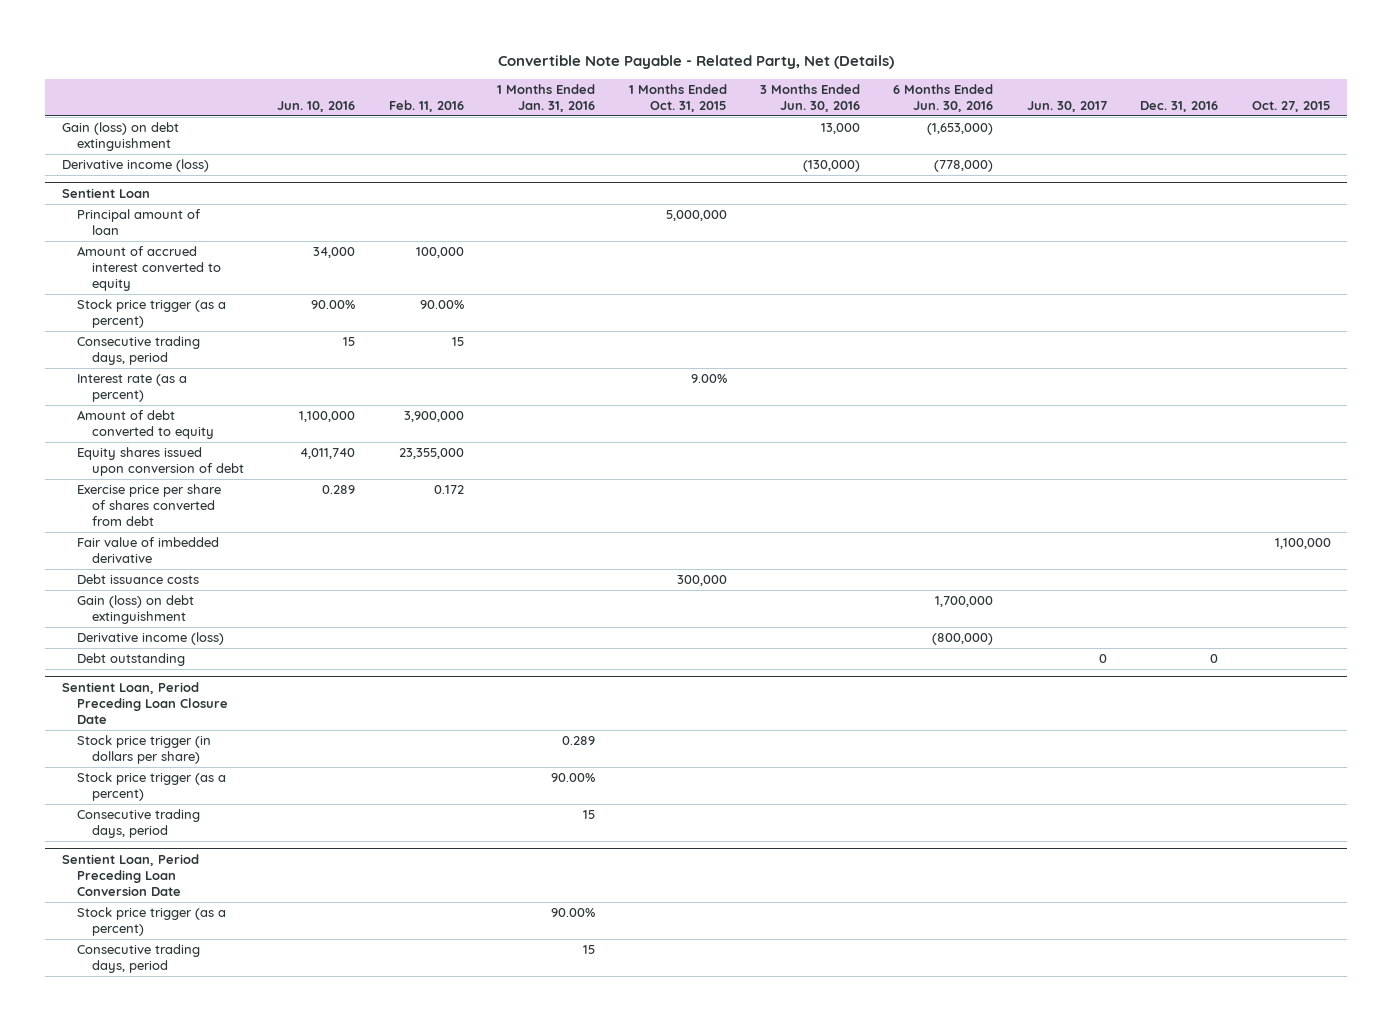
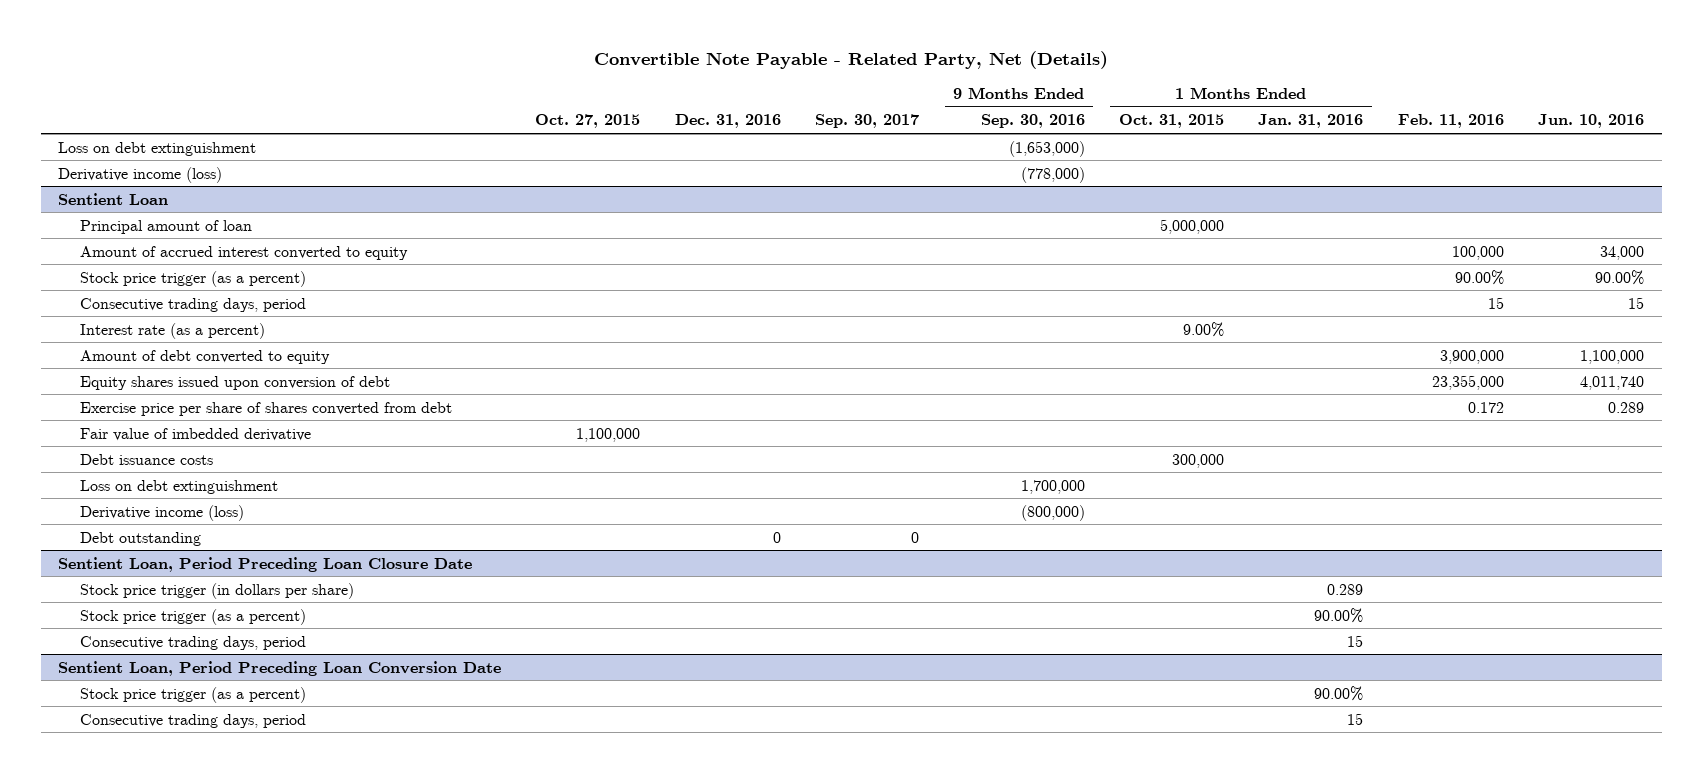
- | Jun. 10, 2016 | Feb. 11, 2016 | 1 Months Ended Jan. 31, 2016 | 1 Months Ended Oct. 31, 2015 | 3 Months Ended Jun. 30, 2016 | 6 Months Ended Jun. 30, 2016 | Jun. 30, 2017 | Dec. 31, 2016 | Oct. 27, 2015
+ | Oct. 27, 2015 | Dec. 31, 2016 | Sep. 30, 2017 | 9 Months Ended Sep. 30, 2016 | 1 Months Ended Oct. 31, 2015 | 1 Months Ended Jan. 31, 2016 | Feb. 11, 2016 | Jun. 10, 2016
- Gain (loss) on debt extinguishment | | | | | 13,000 | (1,653,000) | | |
+ Loss on debt extinguishment | | | | (1,653,000) | | | |
@ Sentient Loan
- Gain (loss) on debt extinguishment | | | | | | 1,700,000 | | |
+ Loss on debt extinguishment | | | | 1,700,000 | | | |

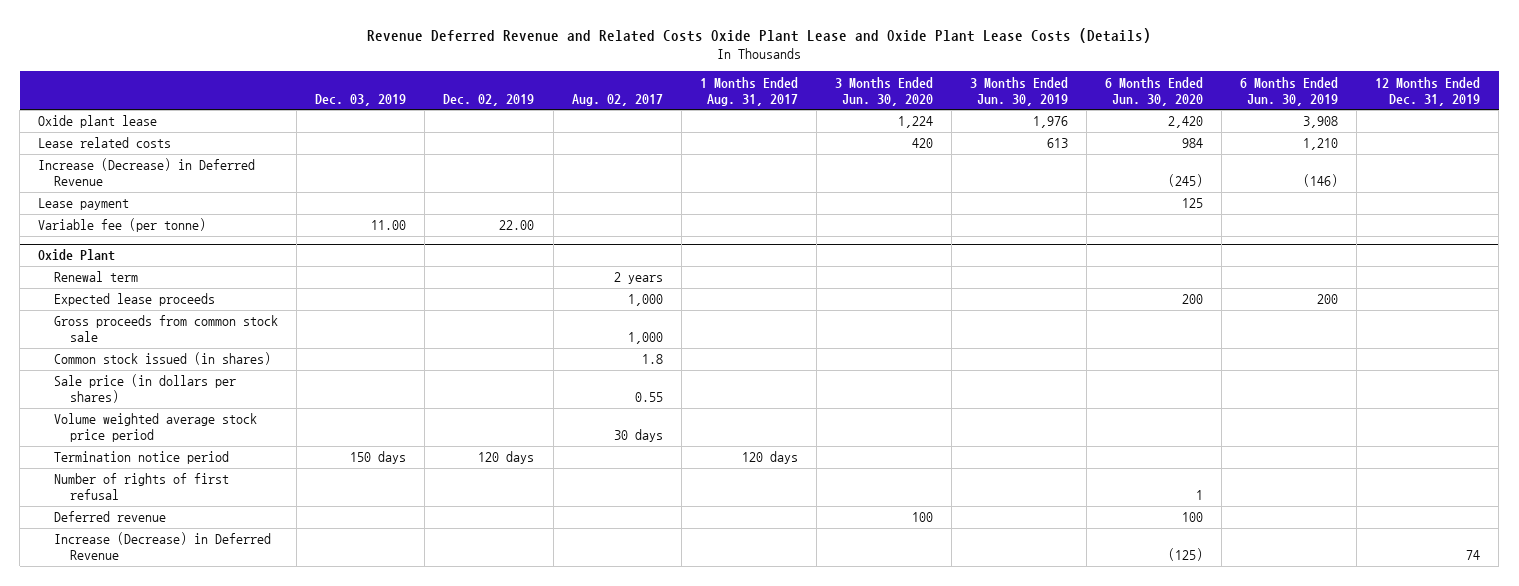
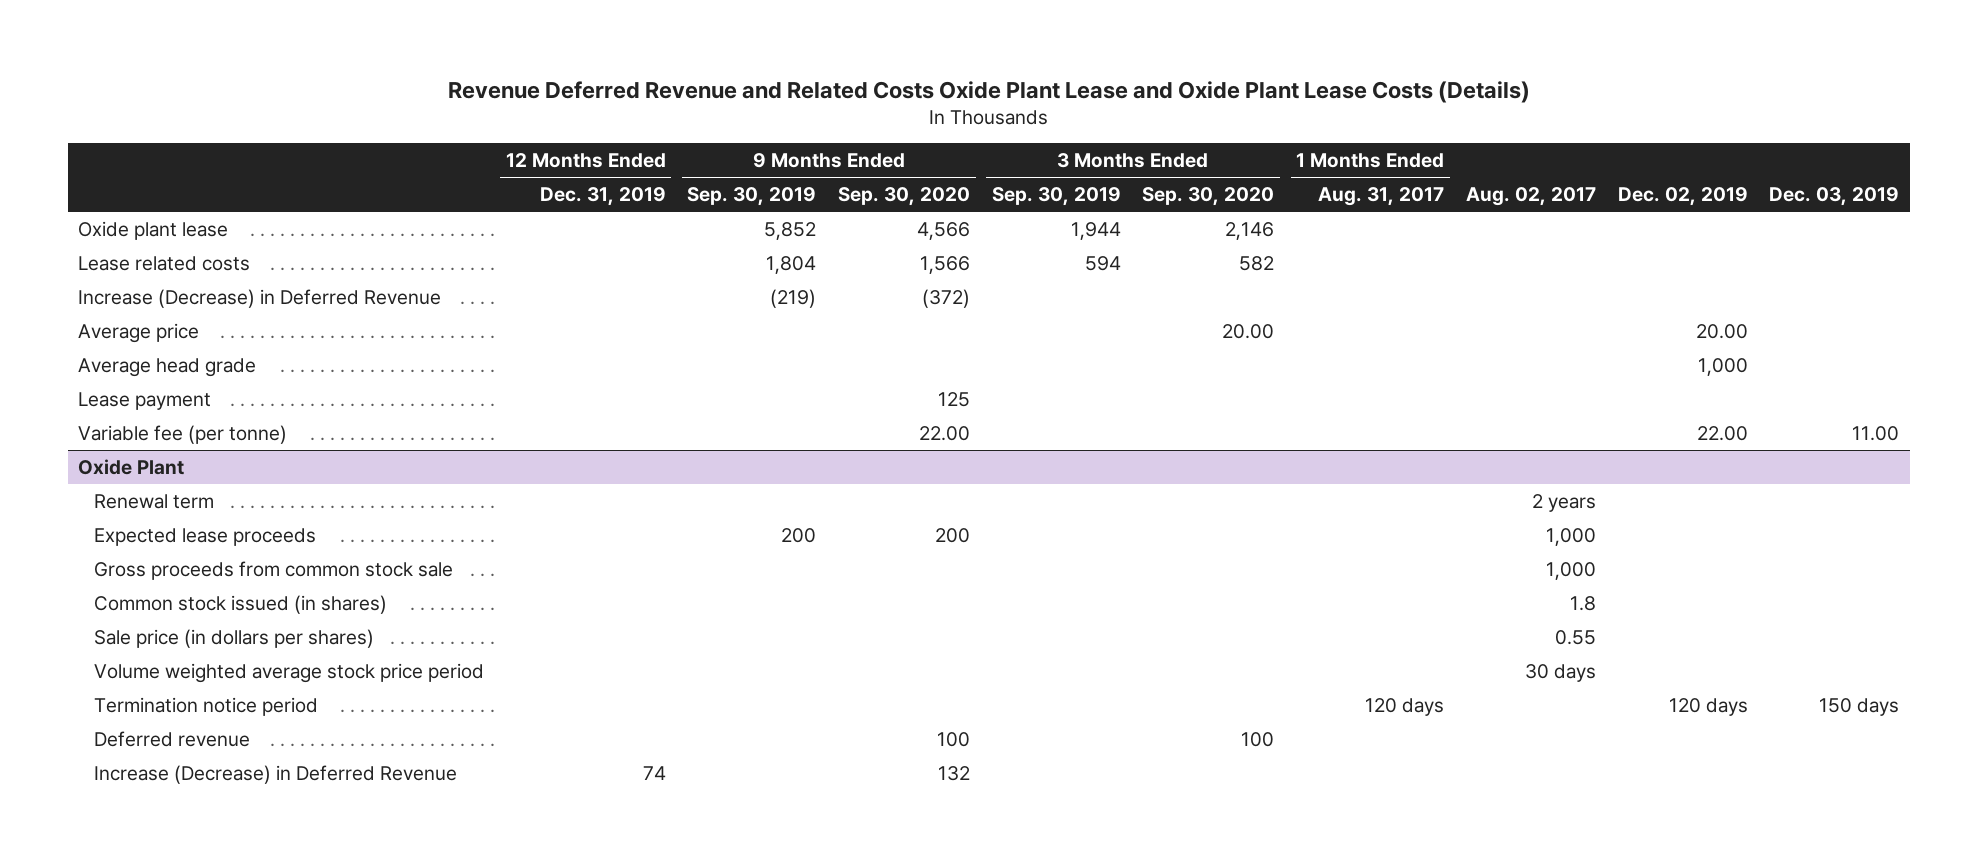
- | Dec. 03, 2019 | Dec. 02, 2019 | Aug. 02, 2017 | 1 Months Ended Aug. 31, 2017 | 3 Months Ended Jun. 30, 2020 | 3 Months Ended Jun. 30, 2019 | 6 Months Ended Jun. 30, 2020 | 6 Months Ended Jun. 30, 2019 | 12 Months Ended Dec. 31, 2019
+ | 12 Months Ended Dec. 31, 2019 | 9 Months Ended Sep. 30, 2019 | 9 Months Ended Sep. 30, 2020 | 3 Months Ended Sep. 30, 2019 | 3 Months Ended Sep. 30, 2020 | 1 Months Ended Aug. 31, 2017 | Aug. 02, 2017 | Dec. 02, 2019 | Dec. 03, 2019
+ Average price | | | | | 20.00 | | | 20.00 |
+ Average head grade | | | | | | | | 1,000 |
@ Oxide Plant
- Number of rights of first refusal | | | | | | | 1 | |

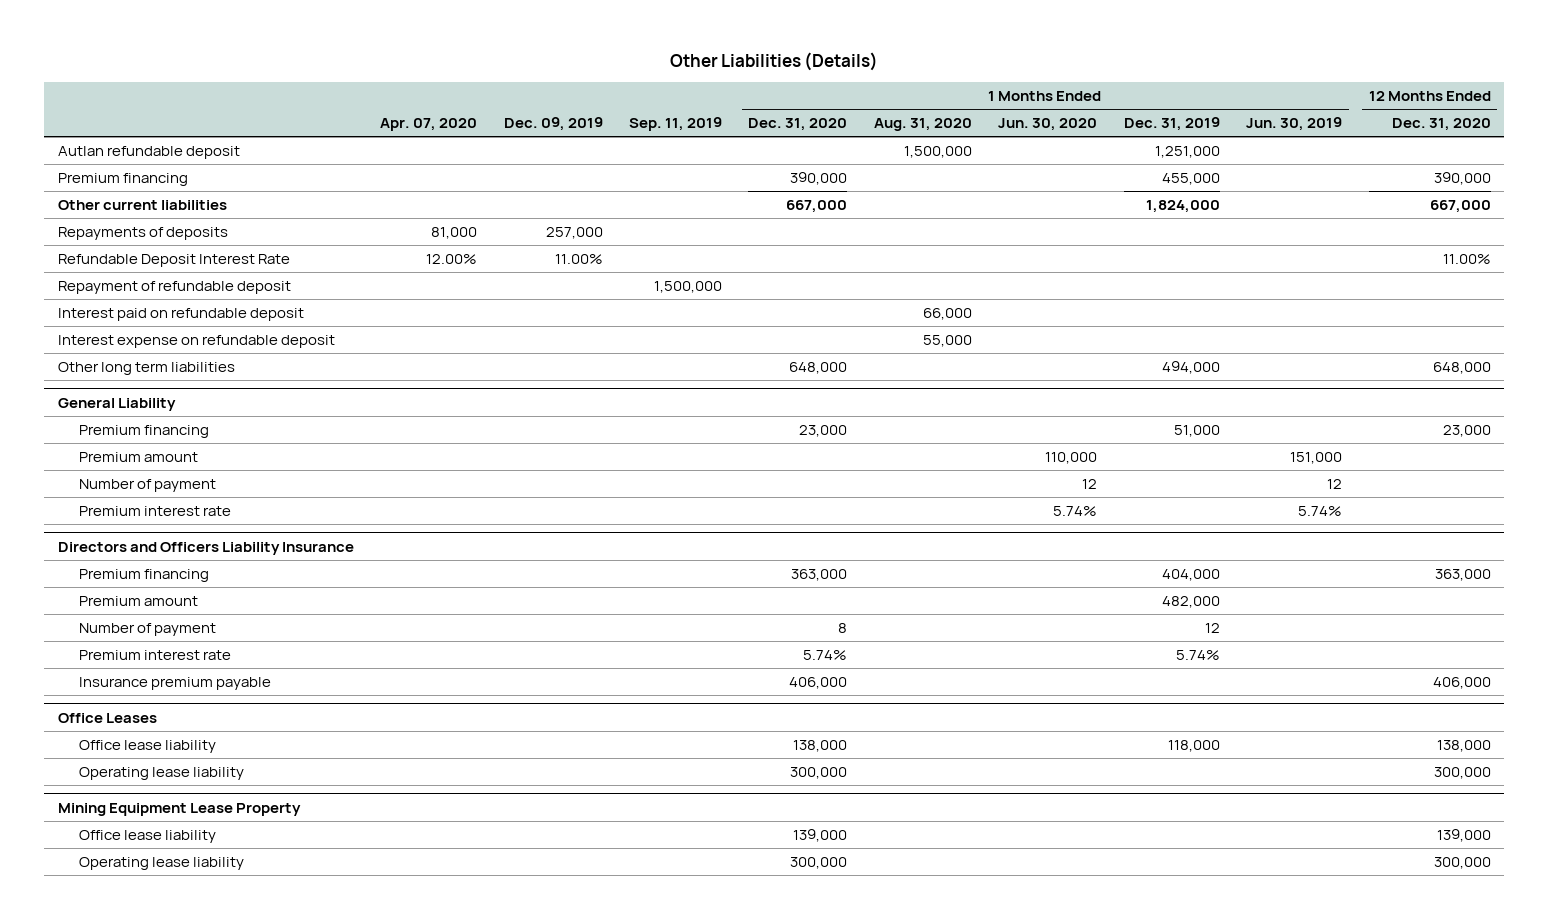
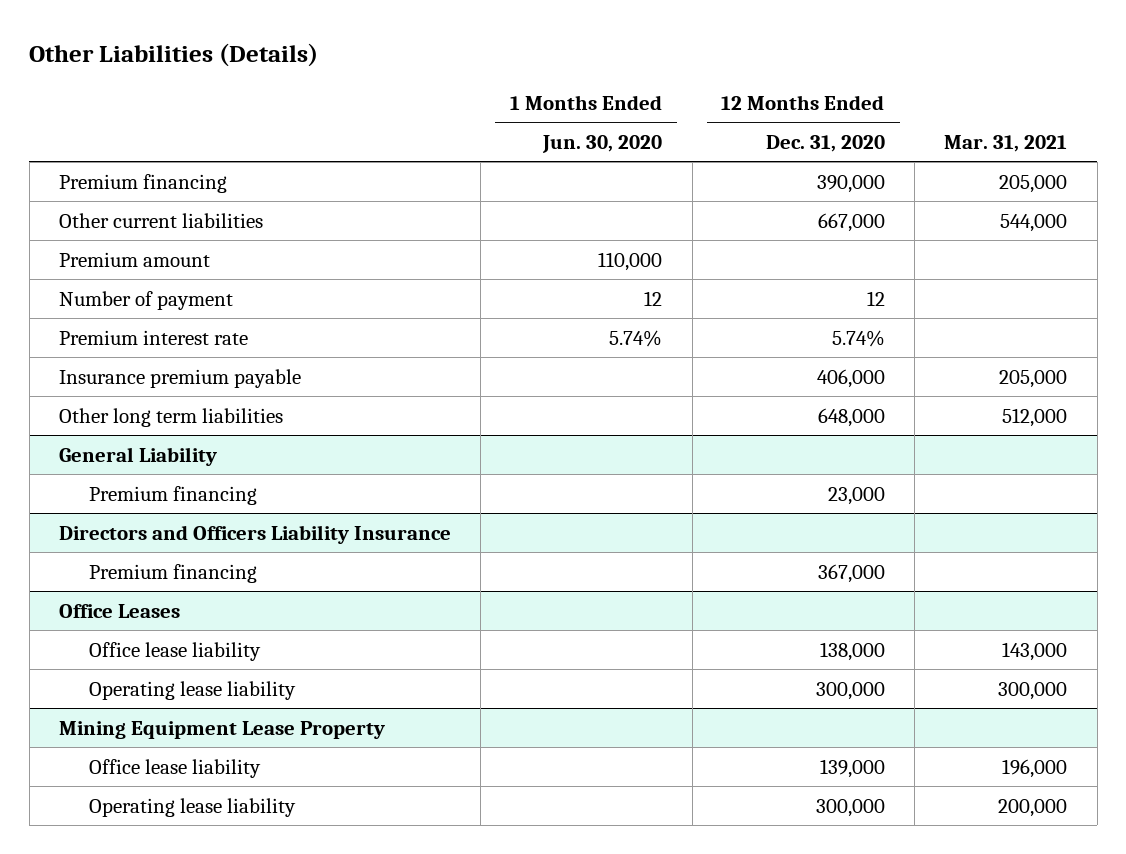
- | Apr. 07, 2020 | Dec. 09, 2019 | Sep. 11, 2019 | 1 Months Ended Dec. 31, 2020 | 1 Months Ended Aug. 31, 2020 | 1 Months Ended Jun. 30, 2020 | 1 Months Ended Dec. 31, 2019 | 1 Months Ended Jun. 30, 2019 | 12 Months Ended Dec. 31, 2020
+ | 1 Months Ended Jun. 30, 2020 | 12 Months Ended Dec. 31, 2020 | Mar. 31, 2021
- Autlan refundable deposit | | | | | 1,500,000 | | 1,251,000 | |
- Repayments of deposits | 81,000 | 257,000 | | | | | | |
- Refundable Deposit Interest Rate | 12.00% | 11.00% | | | | | | | 11.00%
- Repayment of refundable deposit | | | 1,500,000 | | | | | |
- Interest paid on refundable deposit | | | | | 66,000 | | | |
- Interest expense on refundable deposit | | | | | 55,000 | | | |
+ Premium amount | 110,000 | |
+ Number of payment | 12 | 12 |
+ Premium interest rate | 5.74% | 5.74% |
+ Insurance premium payable | | 406,000 | 205,000
@ General Liability
- Premium amount | | | | | | 110,000 | | 151,000 |
- Number of payment | | | | | | 12 | | 12 |
- Premium interest rate | | | | | | 5.74% | | 5.74% |
@ Directors and Officers Liability Insurance
- Premium financing | | | | 363,000 | | | 404,000 | | 363,000
- Premium amount | | | | | | | 482,000 | |
- Number of payment | | | | 8 | | | 12 | |
- Premium interest rate | | | | 5.74% | | | 5.74% | |
- Insurance premium payable | | | | 406,000 | | | | | 406,000
+ Premium financing | | 367,000 |

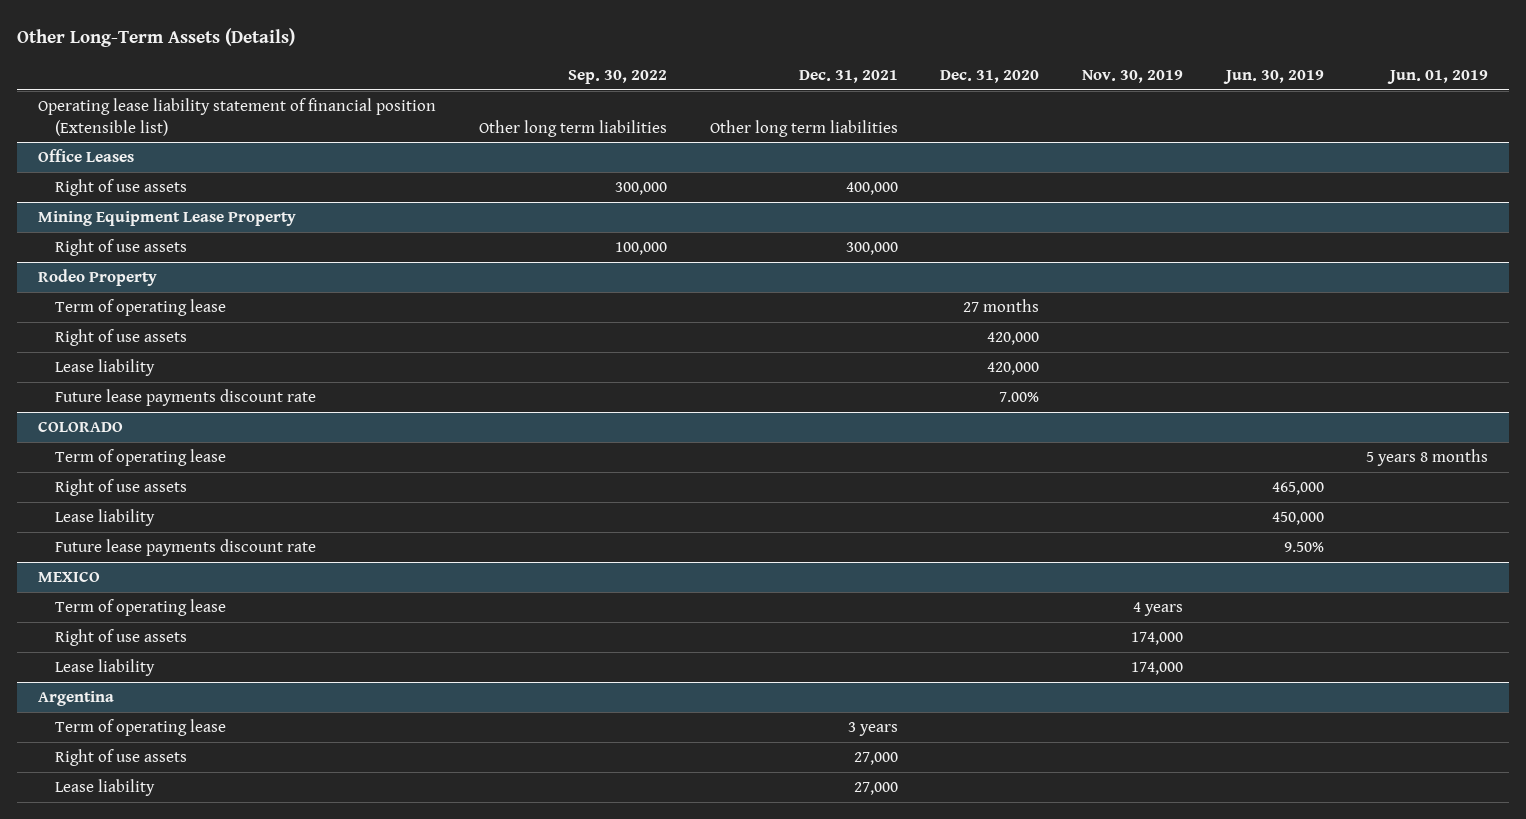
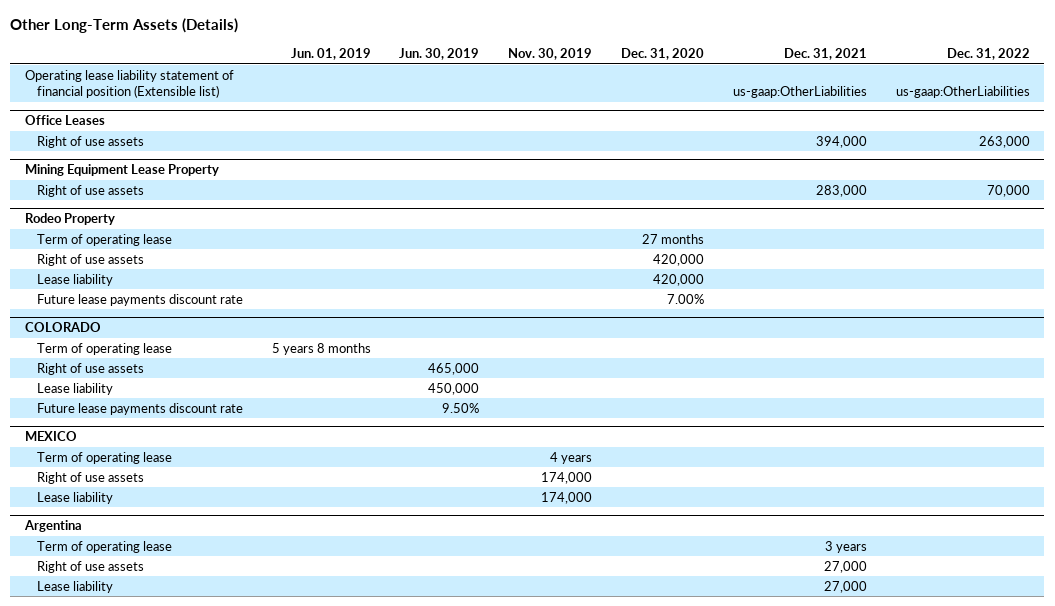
- | Sep. 30, 2022 | Dec. 31, 2021 | Dec. 31, 2020 | Nov. 30, 2019 | Jun. 30, 2019 | Jun. 01, 2019
+ | Jun. 01, 2019 | Jun. 30, 2019 | Nov. 30, 2019 | Dec. 31, 2020 | Dec. 31, 2021 | Dec. 31, 2022
- Operating lease liability statement of financial position (Extensible list) | Other long term liabilities | Other long term liabilities | | | |
+ Operating lease liability statement of financial position (Extensible list) | | | | | us-gaap:OtherLiabilities | us-gaap:OtherLiabilities
@ Office Leases
- Right of use assets | 300,000 | 400,000 | | | |
+ Right of use assets | | | | | 394,000 | 263,000
@ Mining Equipment Lease Property
- Right of use assets | 100,000 | 300,000 | | | |
+ Right of use assets | | | | | 283,000 | 70,000

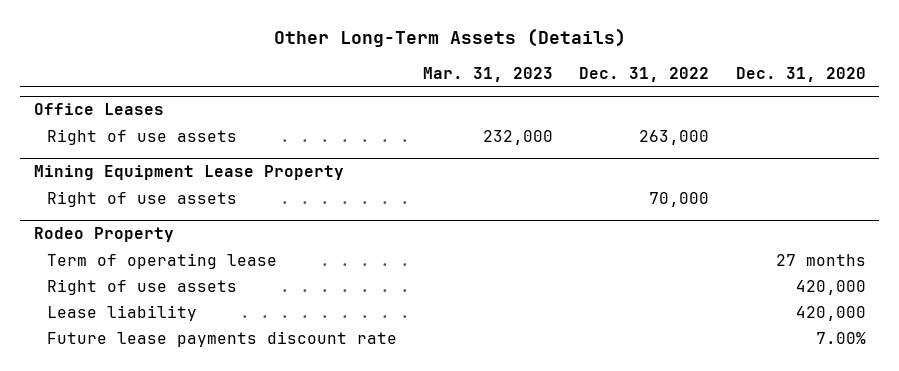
- | Jun. 01, 2019 | Jun. 30, 2019 | Nov. 30, 2019 | Dec. 31, 2020 | Dec. 31, 2021 | Dec. 31, 2022
+ | Mar. 31, 2023 | Dec. 31, 2022 | Dec. 31, 2020
- Operating lease liability statement of financial position (Extensible list) | | | | | us-gaap:OtherLiabilities | us-gaap:OtherLiabilities
- COLORADO
- Term of operating lease | 5 years 8 months | | | | |
- Right of use assets | | 465,000 | | | |
- Lease liability | | 450,000 | | | |
- Future lease payments discount rate | | 9.50% | | | |
- MEXICO
- Term of operating lease | | | 4 years | | |
- Right of use assets | | | 174,000 | | |
- Lease liability | | | 174,000 | | |
- Argentina
- Term of operating lease | | | | | 3 years |
- Right of use assets | | | | | 27,000 |
- Lease liability | | | | | 27,000 |

